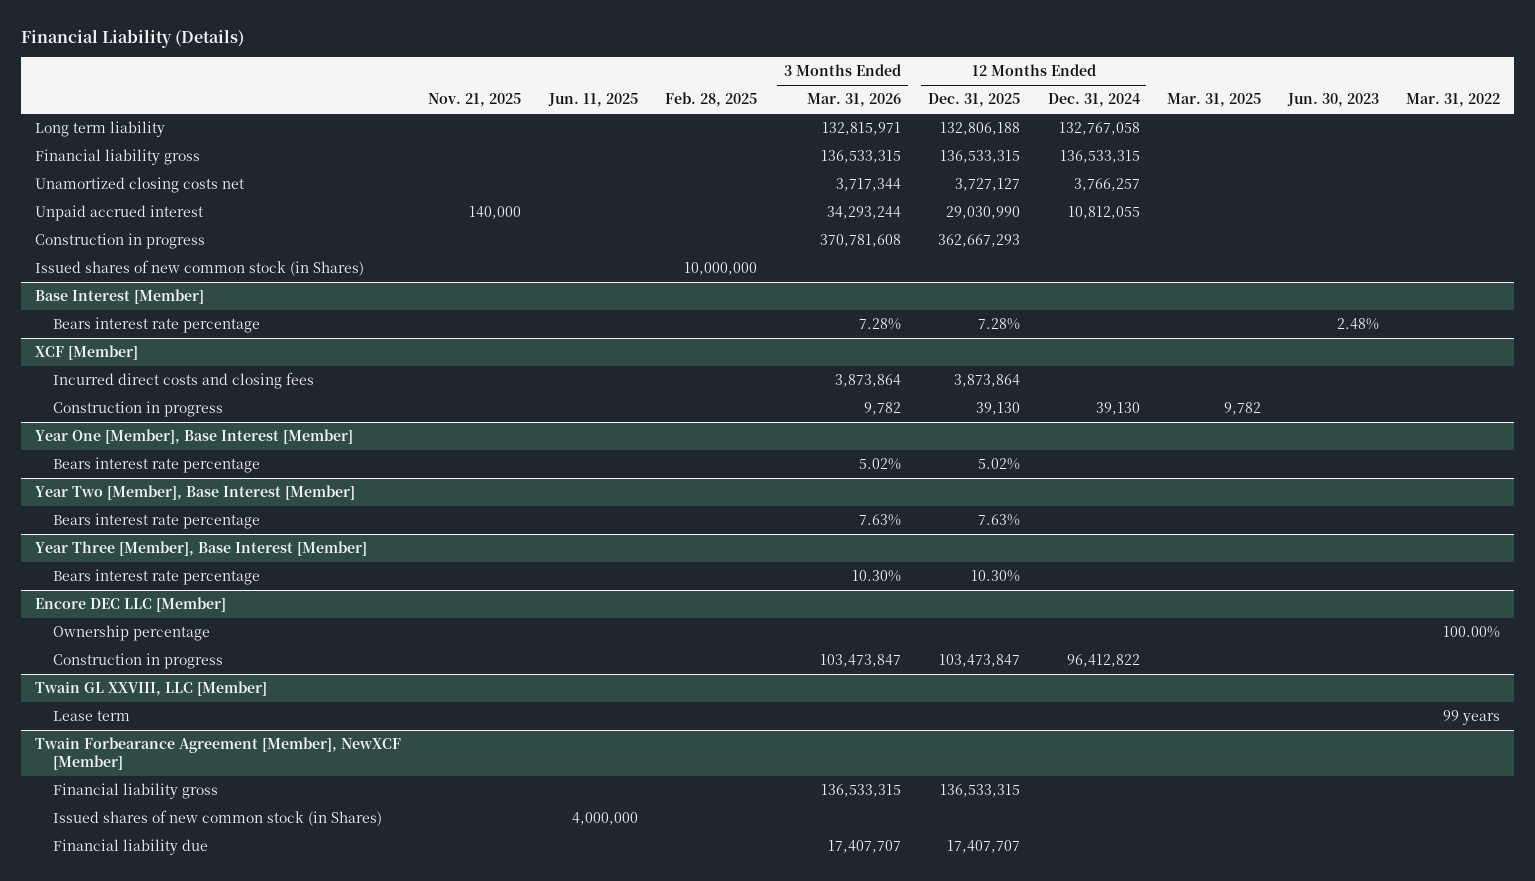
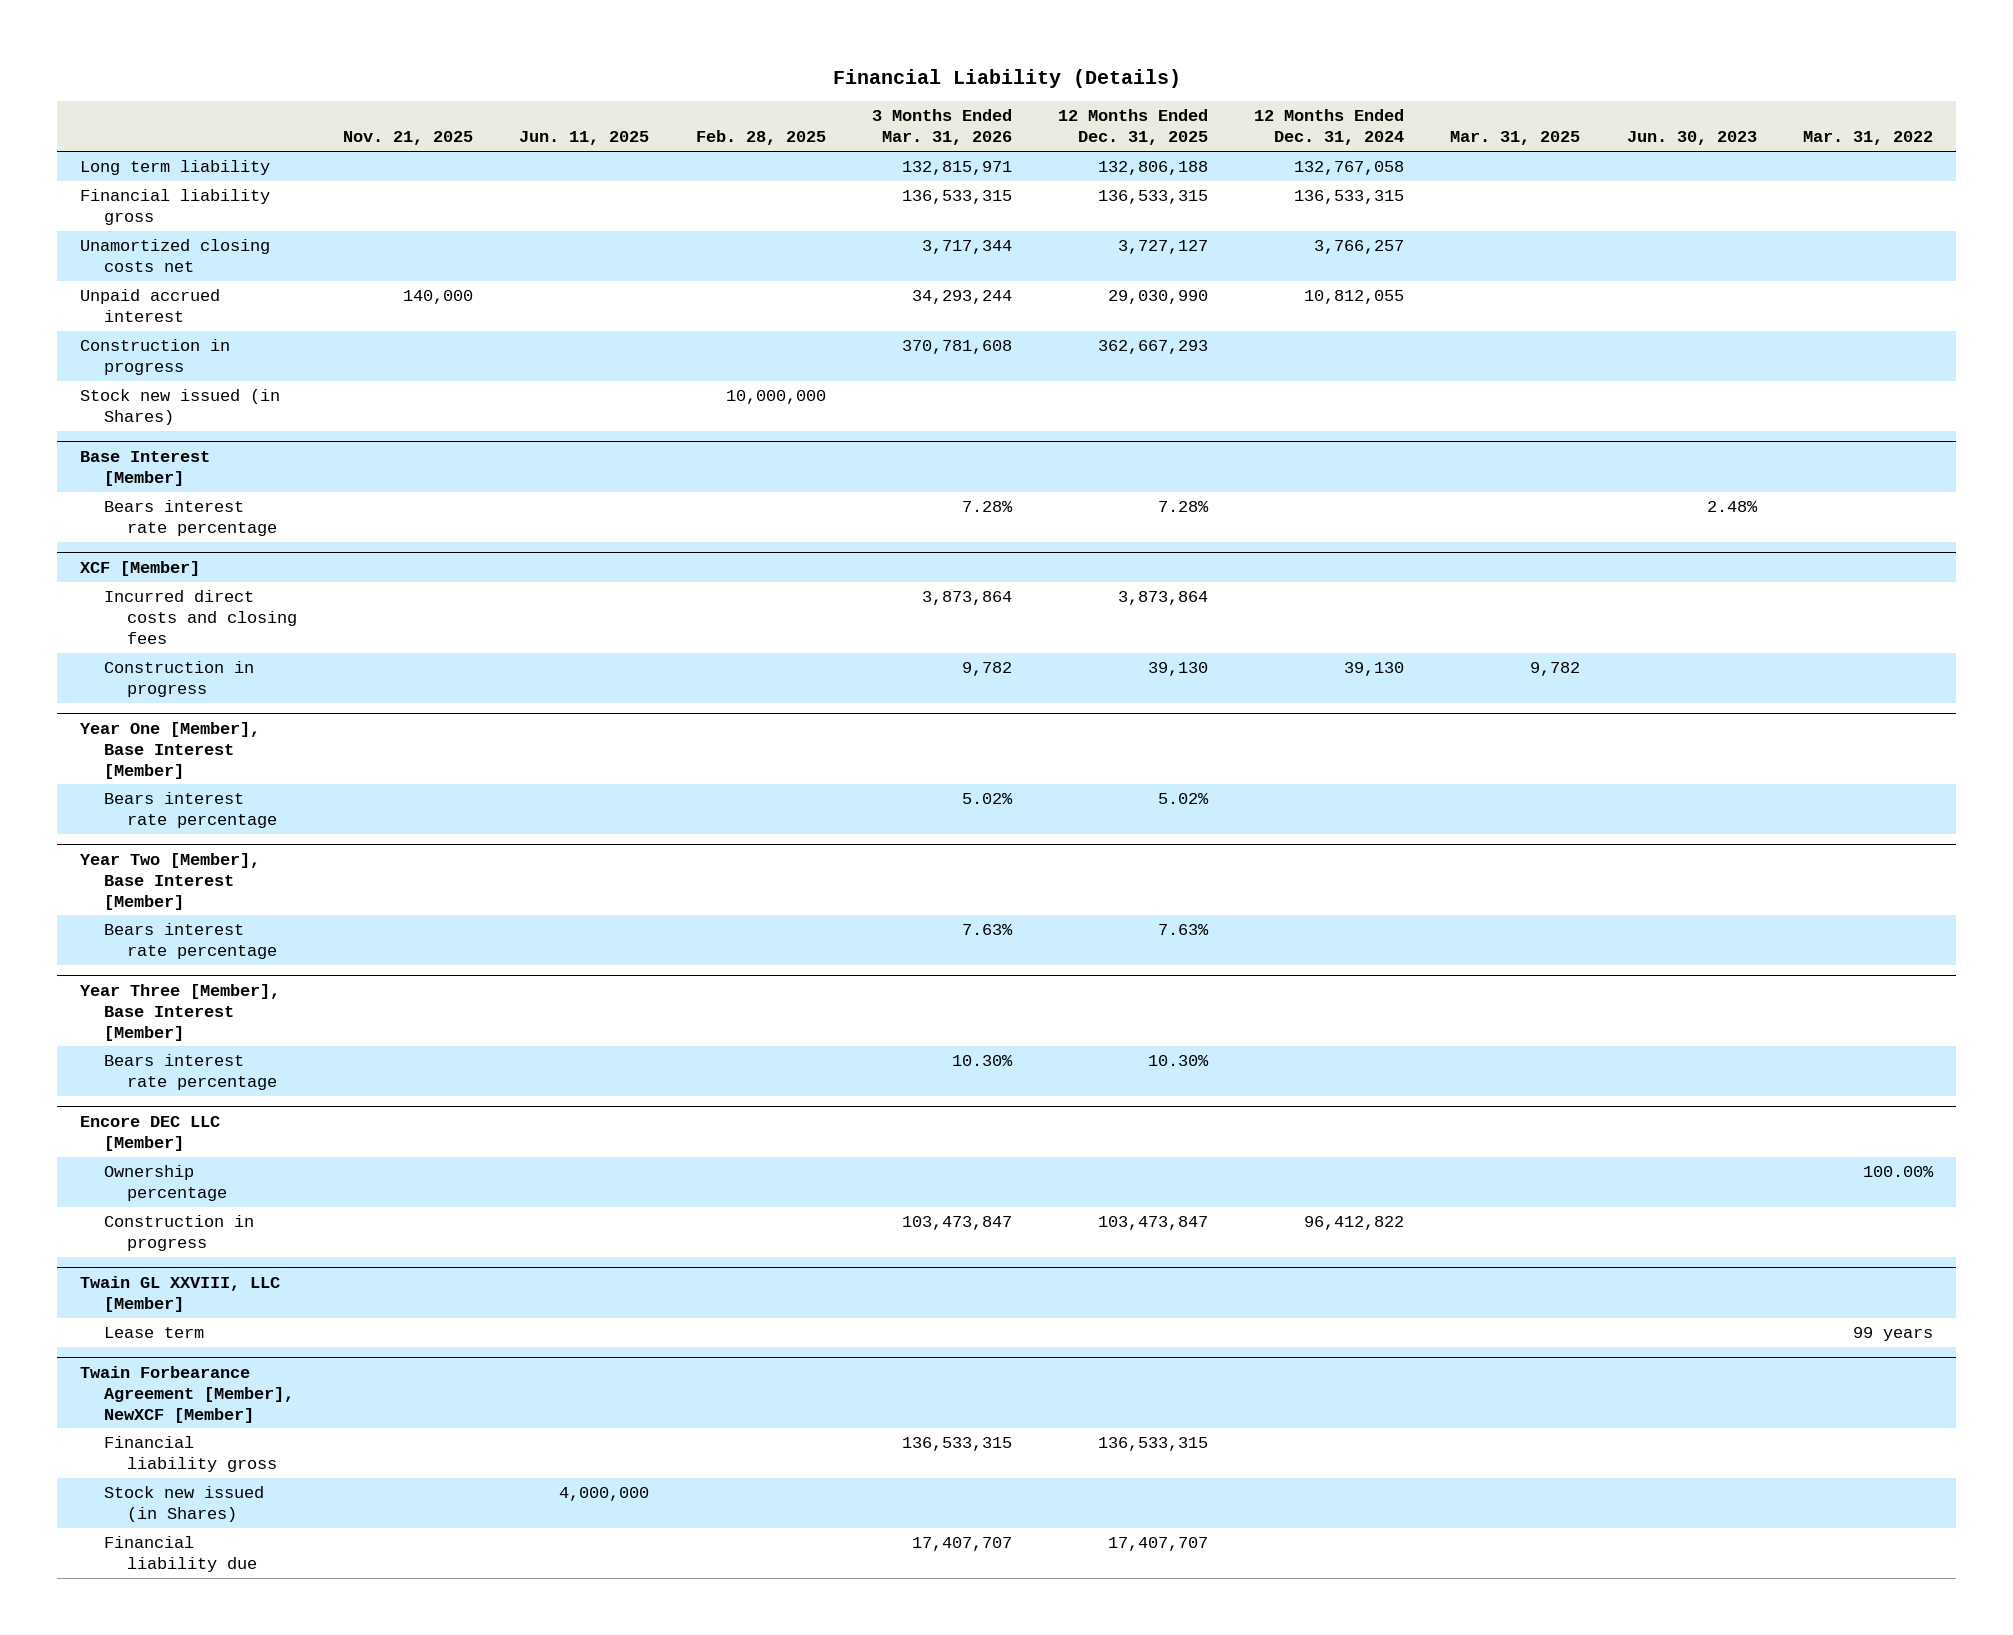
- Issued shares of new common stock (in Shares) | | | 10,000,000 | | | | | |
+ Stock new issued (in Shares) | | | 10,000,000 | | | | | |
@ Twain Forbearance Agreement [Member], NewXCF [Member]
- Issued shares of new common stock (in Shares) | | 4,000,000 | | | | | | |
+ Stock new issued (in Shares) | | 4,000,000 | | | | | | |

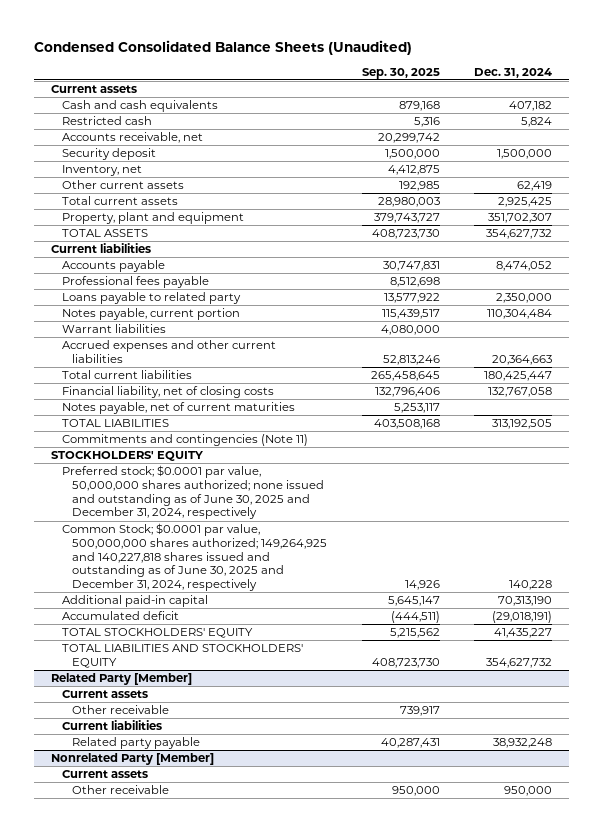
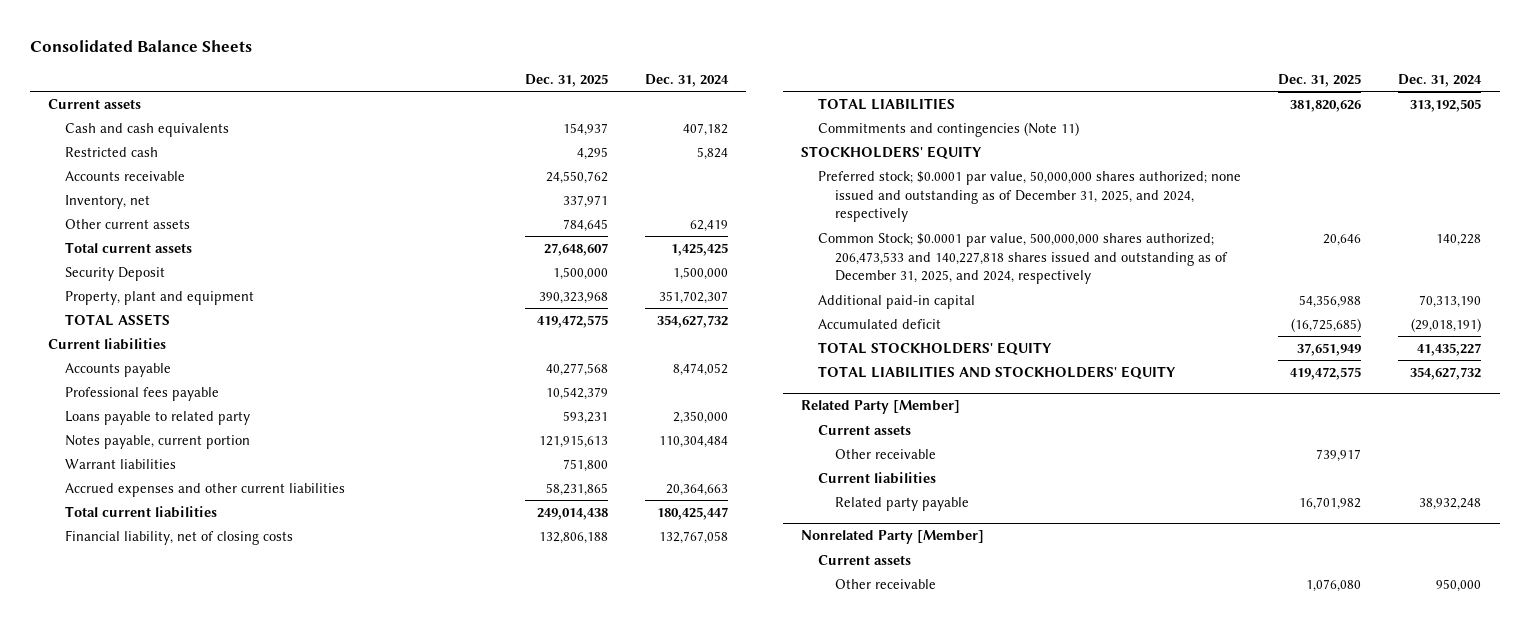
- Condensed Consolidated Balance Sheets (Unaudited)
+ Consolidated Balance Sheets
- | Sep. 30, 2025 | Dec. 31, 2024
+ | Dec. 31, 2025 | Dec. 31, 2024
- Accounts receivable, net | 20,299,742 |
- Security deposit | 1,500,000 | 1,500,000
+ Accounts receivable | 24,550,762 |
- Total current assets | 28,980,003 | 2,925,425
+ Total current assets | 27,648,607 | 1,425,425
+ Security Deposit | 1,500,000 | 1,500,000
- Notes payable, net of current maturities | 5,253,117 |
- Preferred stock; $0.0001 par value, 50,000,000 shares authorized; none issued and outstanding as of June 30, 2025 and December 31, 2024, respectively
- Common Stock; $0.0001 par value, 500,000,000 shares authorized; 149,264,925 and 140,227,818 shares issued and outstanding as of June 30, 2025 and December 31, 2024, respectively | 14,926 | 140,228
+ Preferred stock; $0.0001 par value, 50,000,000 shares authorized; none issued and outstanding as of December 31, 2025, and 2024, respectively
+ Common Stock; $0.0001 par value, 500,000,000 shares authorized; 206,473,533 and 140,227,818 shares issued and outstanding as of December 31, 2025, and 2024, respectively | 20,646 | 140,228

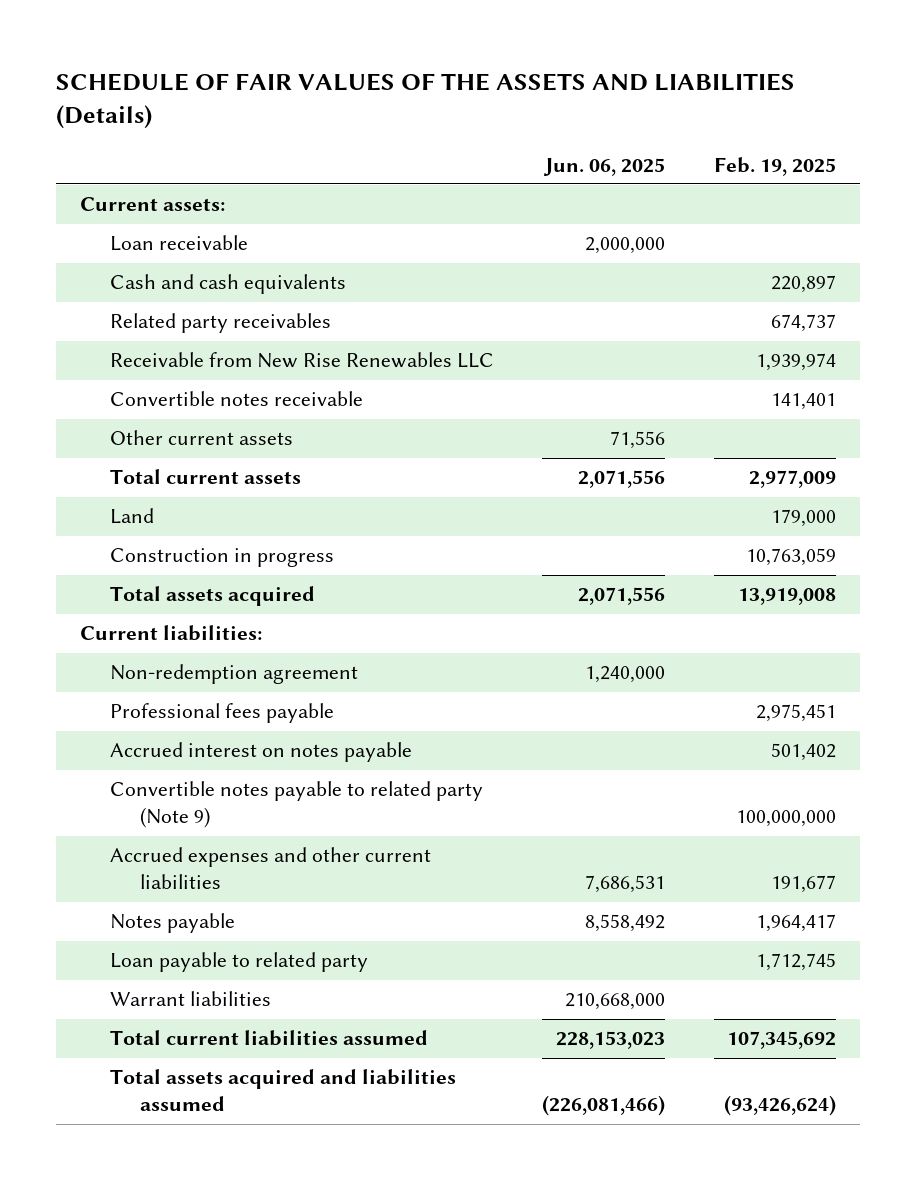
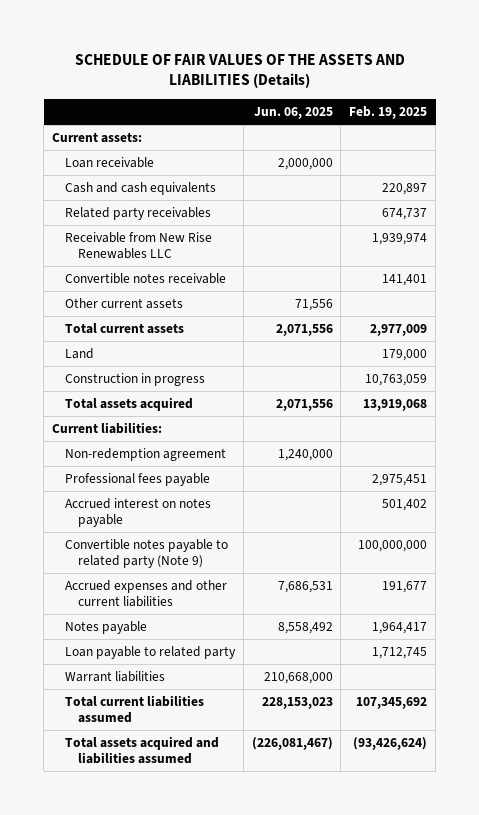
- Total assets acquired | 2,071,556 | 13,919,008
+ Total assets acquired | 2,071,556 | 13,919,068
- Total assets acquired and liabilities assumed | (226,081,466) | (93,426,624)
+ Total assets acquired and liabilities assumed | (226,081,467) | (93,426,624)

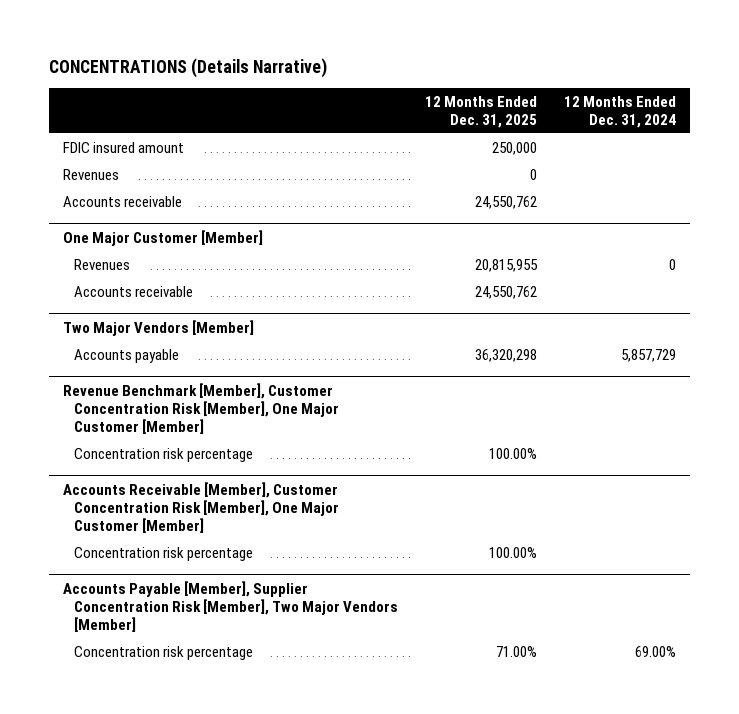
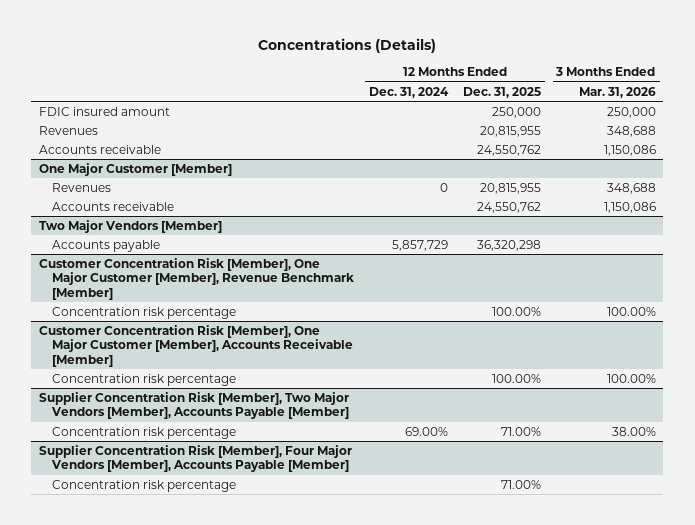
- CONCENTRATIONS (Details Narrative)
+ Concentrations (Details)
- | 12 Months Ended Dec. 31, 2025 | 12 Months Ended Dec. 31, 2024
+ | 12 Months Ended Dec. 31, 2024 | 12 Months Ended Dec. 31, 2025 | 3 Months Ended Mar. 31, 2026
- Revenues | 0 |
+ Revenues | | 20,815,955 | 348,688
- Revenue Benchmark [Member], Customer Concentration Risk [Member], One Major Customer [Member]
+ Customer Concentration Risk [Member], One Major Customer [Member], Revenue Benchmark [Member]
- Accounts Receivable [Member], Customer Concentration Risk [Member], One Major Customer [Member]
+ Customer Concentration Risk [Member], One Major Customer [Member], Accounts Receivable [Member]
- Accounts Payable [Member], Supplier Concentration Risk [Member], Two Major Vendors [Member]
+ Supplier Concentration Risk [Member], Two Major Vendors [Member], Accounts Payable [Member]
+ Supplier Concentration Risk [Member], Four Major Vendors [Member], Accounts Payable [Member]
+ Concentration risk percentage | | 71.00% |

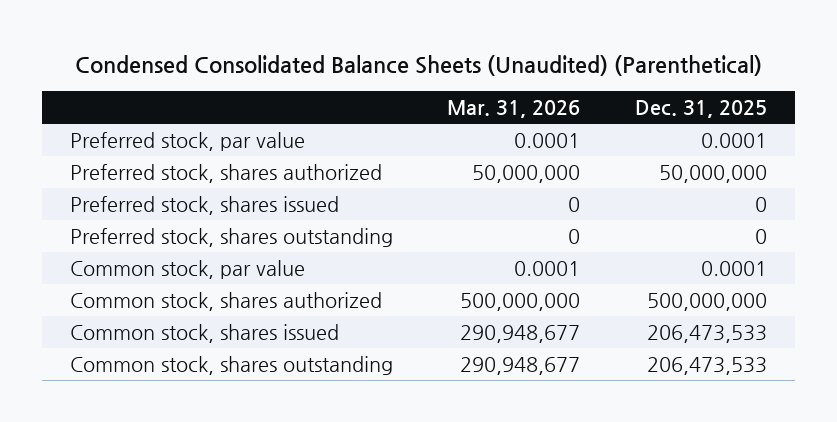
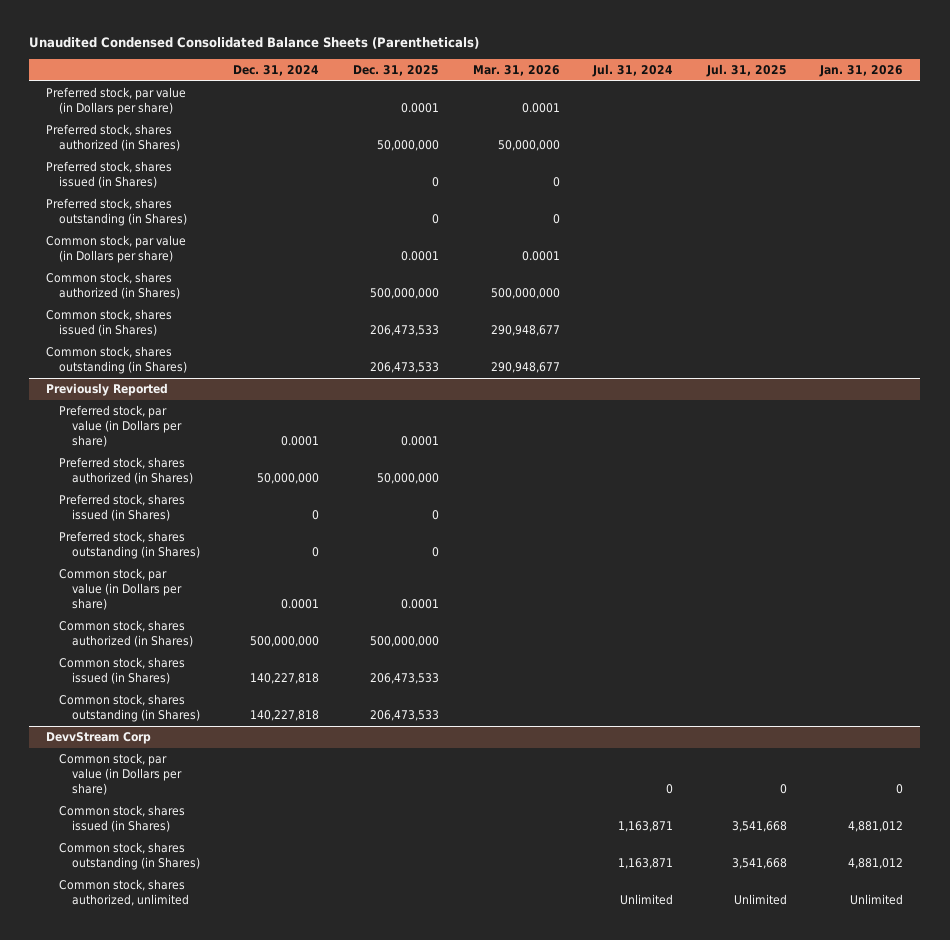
- Condensed Consolidated Balance Sheets (Unaudited) (Parenthetical)
+ Unaudited Condensed Consolidated Balance Sheets (Parentheticals)
- | Mar. 31, 2026 | Dec. 31, 2025
+ | Dec. 31, 2024 | Dec. 31, 2025 | Mar. 31, 2026 | Jul. 31, 2024 | Jul. 31, 2025 | Jan. 31, 2026
- Preferred stock, par value | 0.0001 | 0.0001
- Preferred stock, shares authorized | 50,000,000 | 50,000,000
- Preferred stock, shares issued | 0 | 0
- Preferred stock, shares outstanding | 0 | 0
- Common stock, par value | 0.0001 | 0.0001
- Common stock, shares authorized | 500,000,000 | 500,000,000
- Common stock, shares issued | 290,948,677 | 206,473,533
- Common stock, shares outstanding | 290,948,677 | 206,473,533
+ Preferred stock, par value (in Dollars per share) | | 0.0001 | 0.0001 | | |
+ Preferred stock, shares authorized (in Shares) | | 50,000,000 | 50,000,000 | | |
+ Preferred stock, shares issued (in Shares) | | 0 | 0 | | |
+ Preferred stock, shares outstanding (in Shares) | | 0 | 0 | | |
+ Common stock, par value (in Dollars per share) | | 0.0001 | 0.0001 | | |
+ Common stock, shares authorized (in Shares) | | 500,000,000 | 500,000,000 | | |
+ Common stock, shares issued (in Shares) | | 206,473,533 | 290,948,677 | | |
+ Common stock, shares outstanding (in Shares) | | 206,473,533 | 290,948,677 | | |
+ Previously Reported
+ Preferred stock, par value (in Dollars per share) | 0.0001 | 0.0001 | | | |
+ Preferred stock, shares authorized (in Shares) | 50,000,000 | 50,000,000 | | | |
+ Preferred stock, shares issued (in Shares) | 0 | 0 | | | |
+ Preferred stock, shares outstanding (in Shares) | 0 | 0 | | | |
+ Common stock, par value (in Dollars per share) | 0.0001 | 0.0001 | | | |
+ Common stock, shares authorized (in Shares) | 500,000,000 | 500,000,000 | | | |
+ Common stock, shares issued (in Shares) | 140,227,818 | 206,473,533 | | | |
+ Common stock, shares outstanding (in Shares) | 140,227,818 | 206,473,533 | | | |
+ DevvStream Corp
+ Common stock, par value (in Dollars per share) | | | | 0 | 0 | 0
+ Common stock, shares issued (in Shares) | | | | 1,163,871 | 3,541,668 | 4,881,012
+ Common stock, shares outstanding (in Shares) | | | | 1,163,871 | 3,541,668 | 4,881,012
+ Common stock, shares authorized, unlimited | | | | Unlimited | Unlimited | Unlimited

